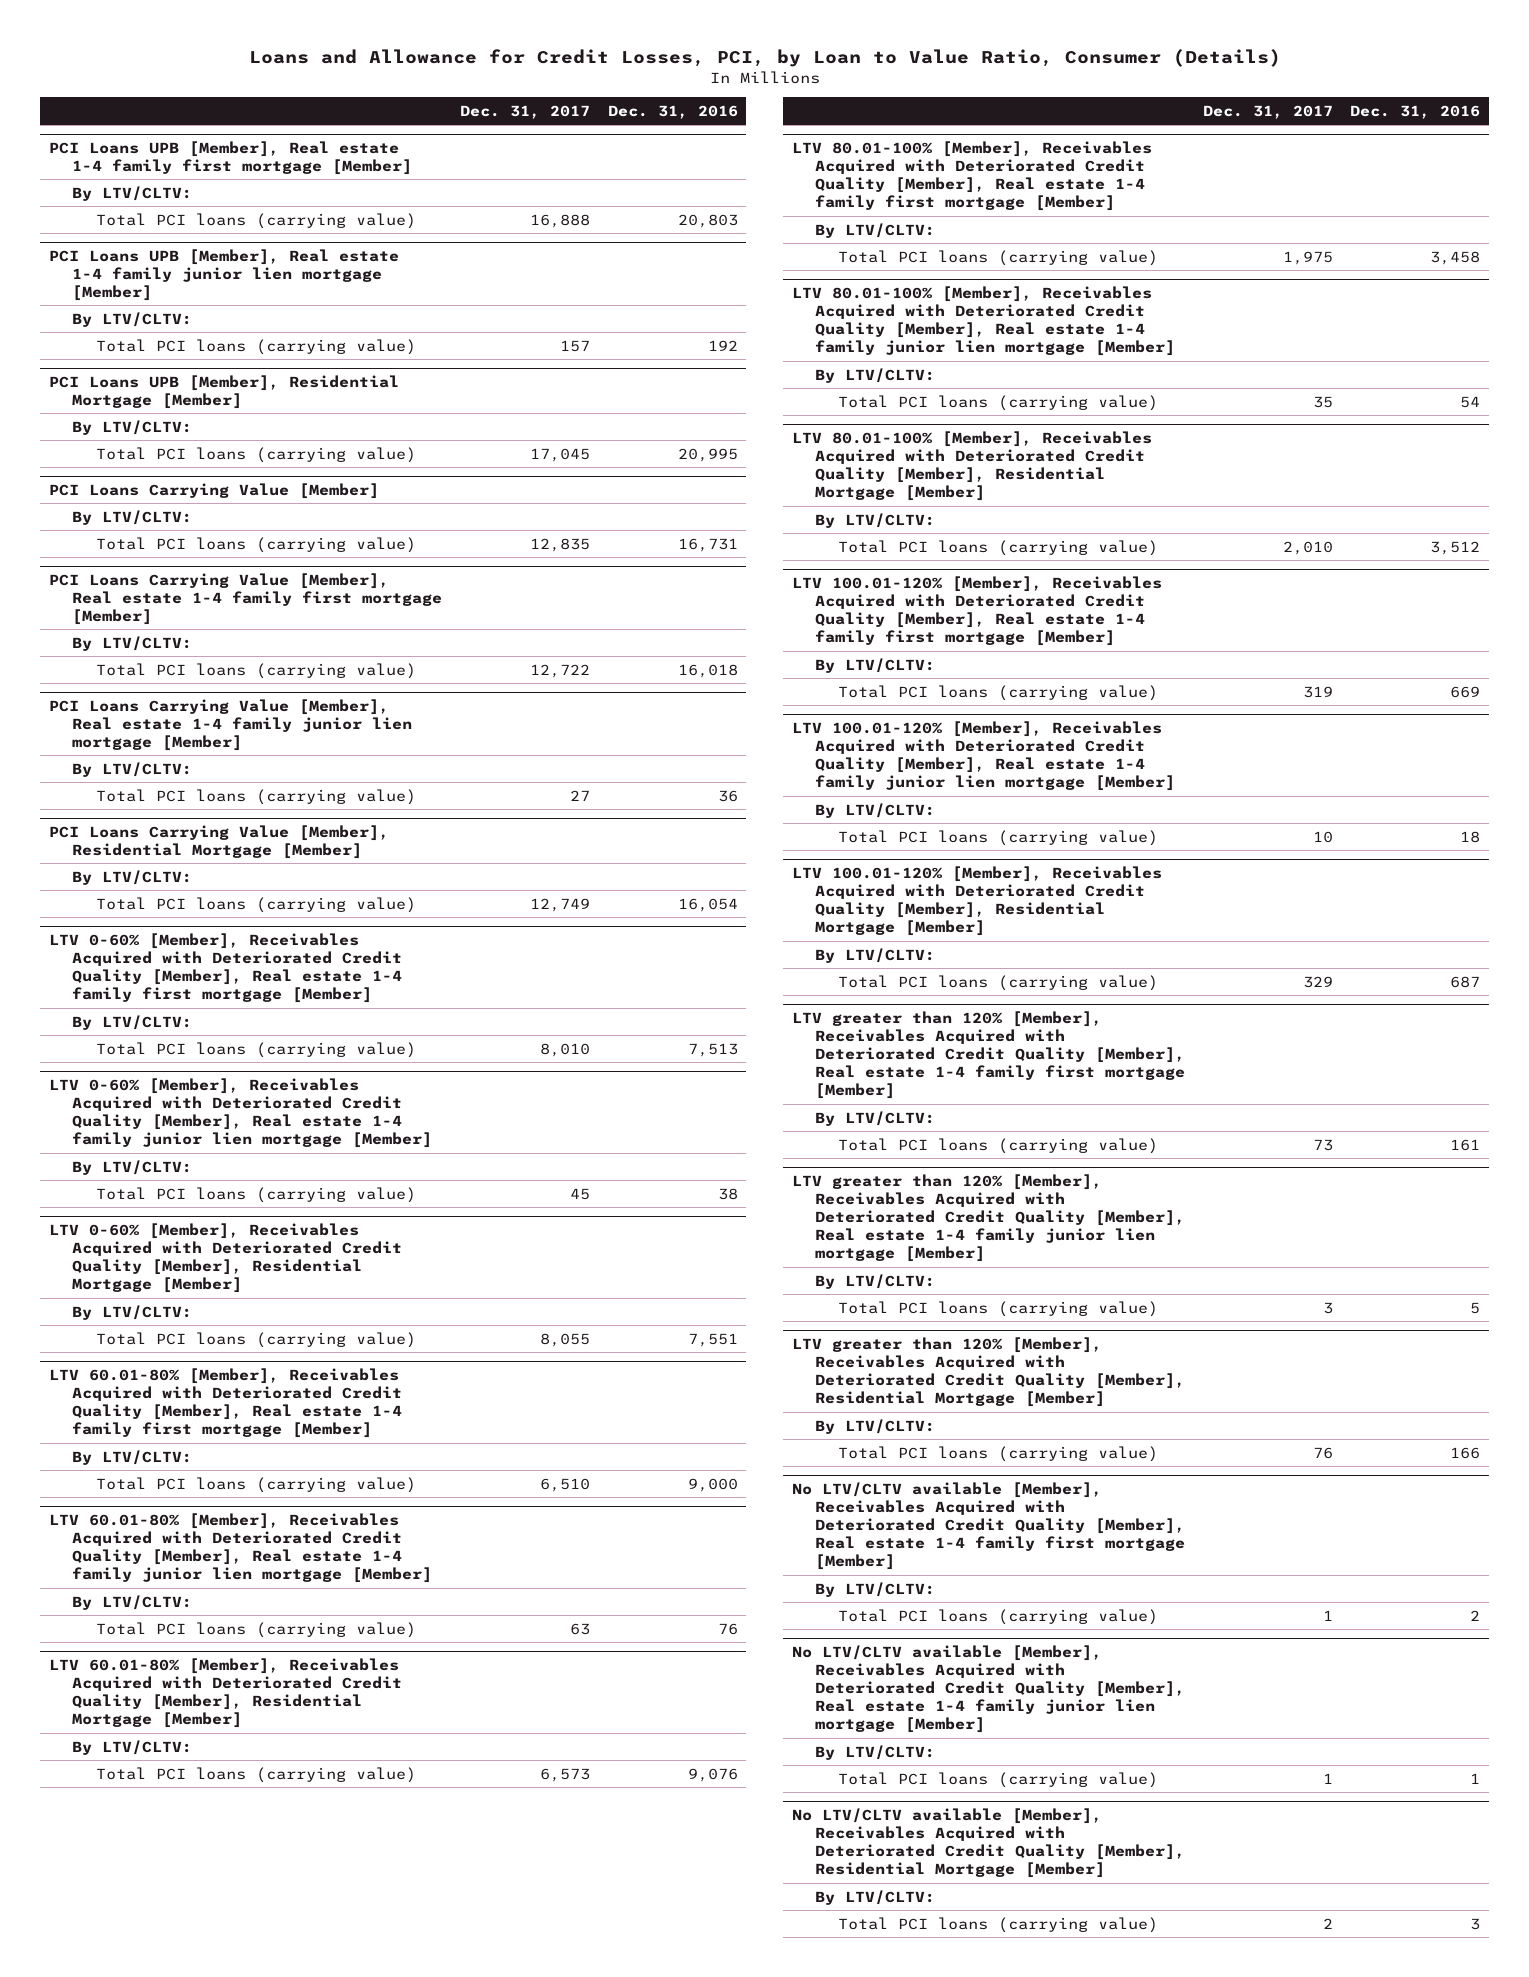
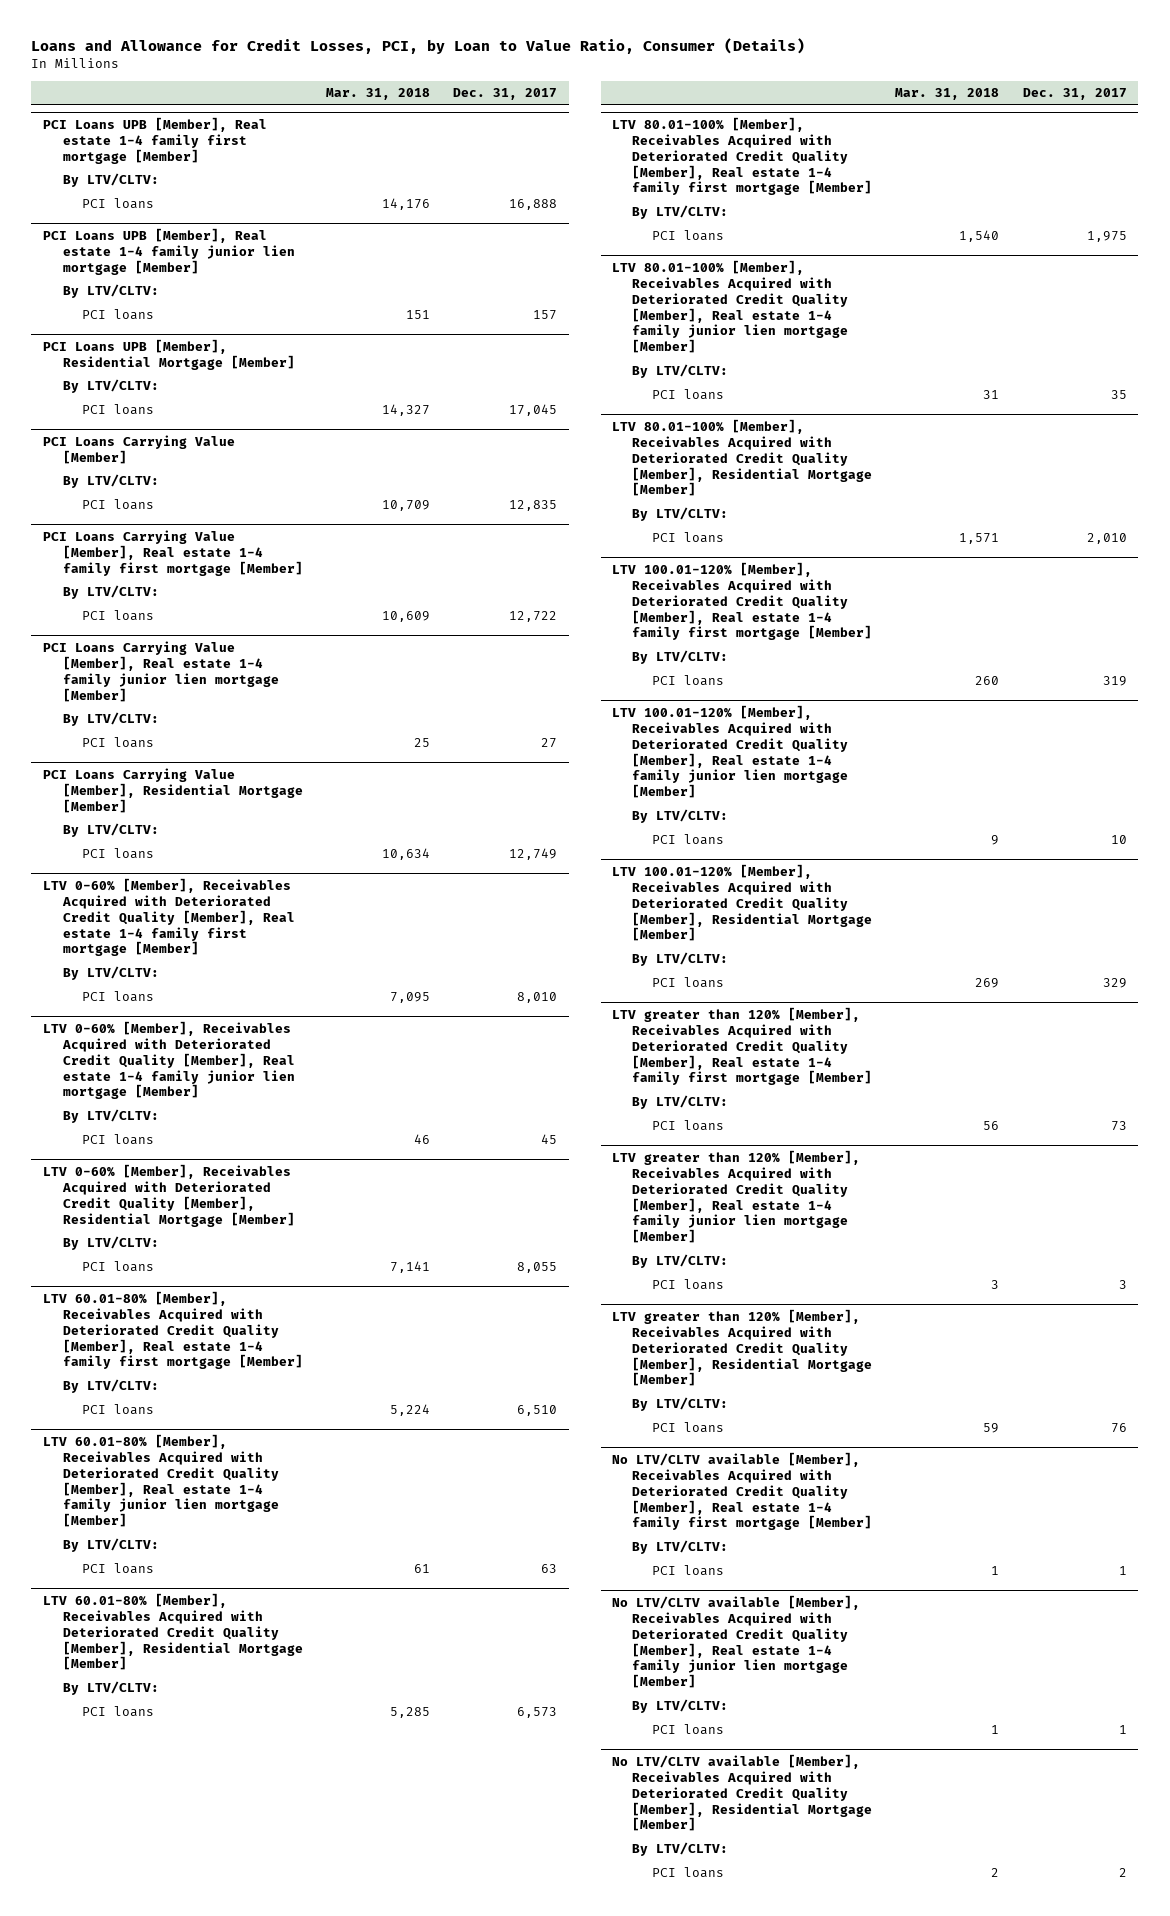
- | Dec. 31, 2017 | Dec. 31, 2016
+ | Mar. 31, 2018 | Dec. 31, 2017
@ PCI Loans UPB [Member], Real estate 1-4 family first mortgage [Member]
- Total PCI loans (carrying value) | 16,888 | 20,803
+ PCI loans | 14,176 | 16,888
@ PCI Loans UPB [Member], Real estate 1-4 family junior lien mortgage [Member]
- Total PCI loans (carrying value) | 157 | 192
+ PCI loans | 151 | 157
@ PCI Loans UPB [Member], Residential Mortgage [Member]
- Total PCI loans (carrying value) | 17,045 | 20,995
+ PCI loans | 14,327 | 17,045
@ PCI Loans Carrying Value [Member]
- Total PCI loans (carrying value) | 12,835 | 16,731
+ PCI loans | 10,709 | 12,835
@ PCI Loans Carrying Value [Member], Real estate 1-4 family first mortgage [Member]
- Total PCI loans (carrying value) | 12,722 | 16,018
+ PCI loans | 10,609 | 12,722
@ PCI Loans Carrying Value [Member], Real estate 1-4 family junior lien mortgage [Member]
- Total PCI loans (carrying value) | 27 | 36
+ PCI loans | 25 | 27
@ PCI Loans Carrying Value [Member], Residential Mortgage [Member]
- Total PCI loans (carrying value) | 12,749 | 16,054
+ PCI loans | 10,634 | 12,749
@ LTV 0-60% [Member], Receivables Acquired with Deteriorated Credit Quality [Member], Real estate 1-4 family first mortgage [Member]
- Total PCI loans (carrying value) | 8,010 | 7,513
+ PCI loans | 7,095 | 8,010
@ LTV 0-60% [Member], Receivables Acquired with Deteriorated Credit Quality [Member], Real estate 1-4 family junior lien mortgage [Member]
- Total PCI loans (carrying value) | 45 | 38
+ PCI loans | 46 | 45
@ LTV 0-60% [Member], Receivables Acquired with Deteriorated Credit Quality [Member], Residential Mortgage [Member]
- Total PCI loans (carrying value) | 8,055 | 7,551
+ PCI loans | 7,141 | 8,055
@ LTV 60.01-80% [Member], Receivables Acquired with Deteriorated Credit Quality [Member], Real estate 1-4 family first mortgage [Member]
- Total PCI loans (carrying value) | 6,510 | 9,000
+ PCI loans | 5,224 | 6,510
@ LTV 60.01-80% [Member], Receivables Acquired with Deteriorated Credit Quality [Member], Real estate 1-4 family junior lien mortgage [Member]
- Total PCI loans (carrying value) | 63 | 76
+ PCI loans | 61 | 63
@ LTV 60.01-80% [Member], Receivables Acquired with Deteriorated Credit Quality [Member], Residential Mortgage [Member]
- Total PCI loans (carrying value) | 6,573 | 9,076
+ PCI loans | 5,285 | 6,573
@ LTV 80.01-100% [Member], Receivables Acquired with Deteriorated Credit Quality [Member], Real estate 1-4 family first mortgage [Member]
- Total PCI loans (carrying value) | 1,975 | 3,458
+ PCI loans | 1,540 | 1,975
@ LTV 80.01-100% [Member], Receivables Acquired with Deteriorated Credit Quality [Member], Real estate 1-4 family junior lien mortgage [Member]
- Total PCI loans (carrying value) | 35 | 54
+ PCI loans | 31 | 35
@ LTV 80.01-100% [Member], Receivables Acquired with Deteriorated Credit Quality [Member], Residential Mortgage [Member]
- Total PCI loans (carrying value) | 2,010 | 3,512
+ PCI loans | 1,571 | 2,010
@ LTV 100.01-120% [Member], Receivables Acquired with Deteriorated Credit Quality [Member], Real estate 1-4 family first mortgage [Member]
- Total PCI loans (carrying value) | 319 | 669
+ PCI loans | 260 | 319
@ LTV 100.01-120% [Member], Receivables Acquired with Deteriorated Credit Quality [Member], Real estate 1-4 family junior lien mortgage [Member]
- Total PCI loans (carrying value) | 10 | 18
+ PCI loans | 9 | 10
@ LTV 100.01-120% [Member], Receivables Acquired with Deteriorated Credit Quality [Member], Residential Mortgage [Member]
- Total PCI loans (carrying value) | 329 | 687
+ PCI loans | 269 | 329
@ LTV greater than 120% [Member], Receivables Acquired with Deteriorated Credit Quality [Member], Real estate 1-4 family first mortgage [Member]
- Total PCI loans (carrying value) | 73 | 161
+ PCI loans | 56 | 73
@ LTV greater than 120% [Member], Receivables Acquired with Deteriorated Credit Quality [Member], Real estate 1-4 family junior lien mortgage [Member]
- Total PCI loans (carrying value) | 3 | 5
+ PCI loans | 3 | 3
@ LTV greater than 120% [Member], Receivables Acquired with Deteriorated Credit Quality [Member], Residential Mortgage [Member]
- Total PCI loans (carrying value) | 76 | 166
+ PCI loans | 59 | 76
@ No LTV/CLTV available [Member], Receivables Acquired with Deteriorated Credit Quality [Member], Real estate 1-4 family first mortgage [Member]
- Total PCI loans (carrying value) | 1 | 2
+ PCI loans | 1 | 1
@ No LTV/CLTV available [Member], Receivables Acquired with Deteriorated Credit Quality [Member], Real estate 1-4 family junior lien mortgage [Member]
- Total PCI loans (carrying value) | 1 | 1
+ PCI loans | 1 | 1
@ No LTV/CLTV available [Member], Receivables Acquired with Deteriorated Credit Quality [Member], Residential Mortgage [Member]
- Total PCI loans (carrying value) | 2 | 3
+ PCI loans | 2 | 2

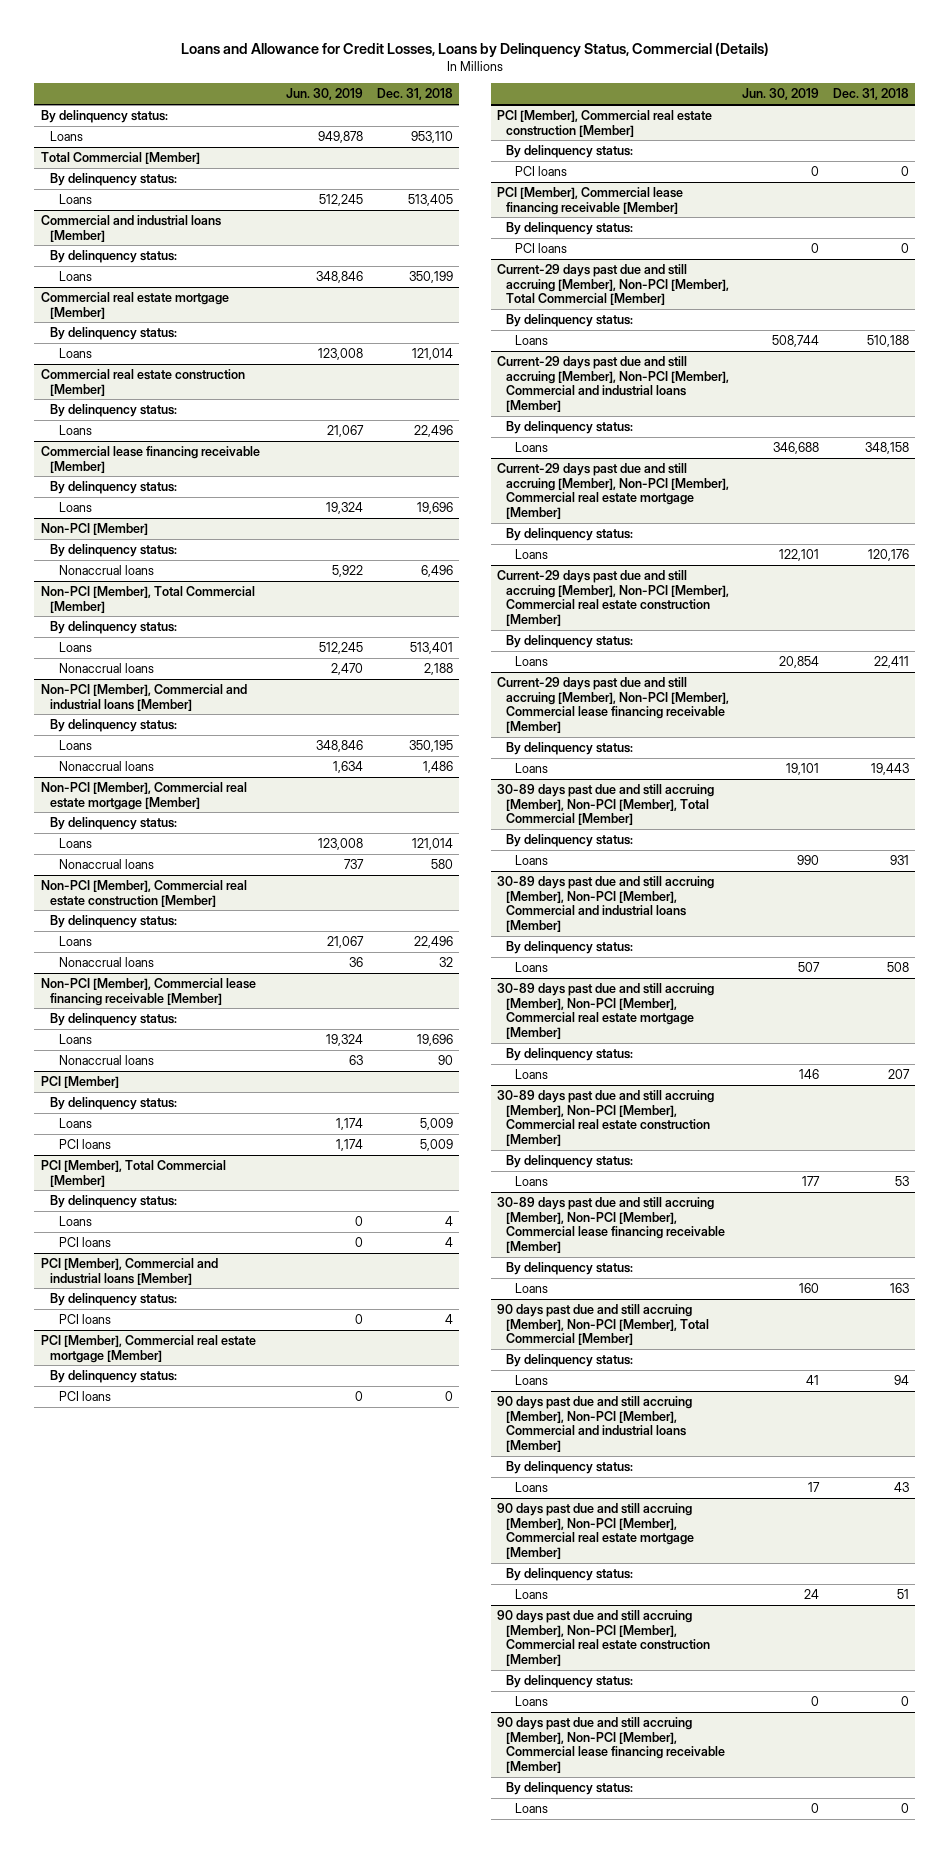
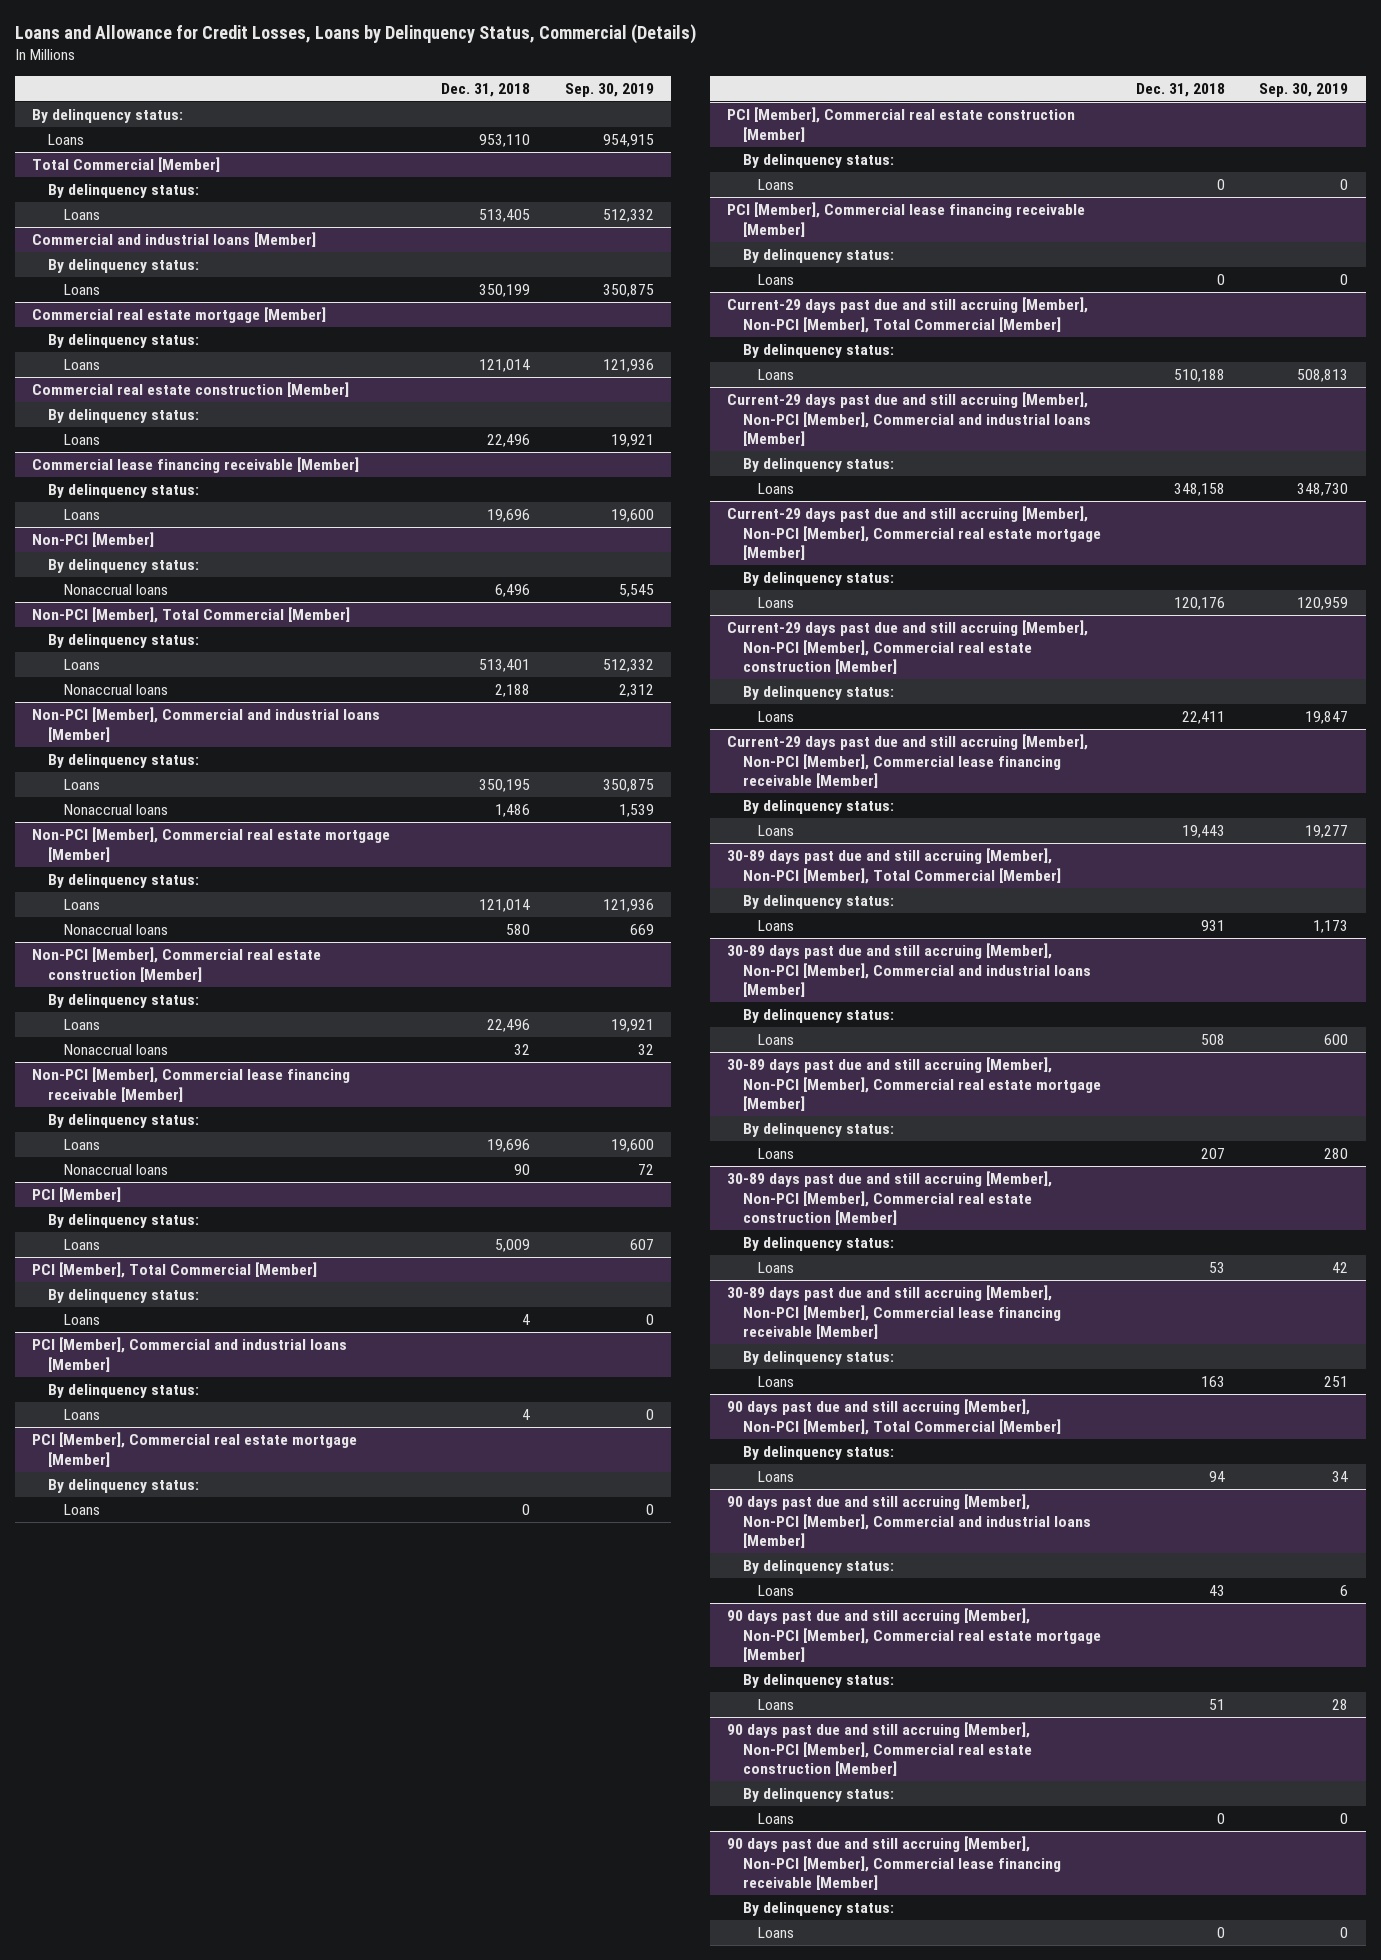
- | Jun. 30, 2019 | Dec. 31, 2018
+ | Dec. 31, 2018 | Sep. 30, 2019
@ PCI [Member]
- PCI loans | 1,174 | 5,009
@ PCI [Member], Total Commercial [Member]
- PCI loans | 0 | 4
@ PCI [Member], Commercial and industrial loans [Member]
- PCI loans | 0 | 4
+ Loans | 4 | 0
@ PCI [Member], Commercial real estate mortgage [Member]
- PCI loans | 0 | 0
+ Loans | 0 | 0
@ PCI [Member], Commercial real estate construction [Member]
- PCI loans | 0 | 0
+ Loans | 0 | 0
@ PCI [Member], Commercial lease financing receivable [Member]
- PCI loans | 0 | 0
+ Loans | 0 | 0

